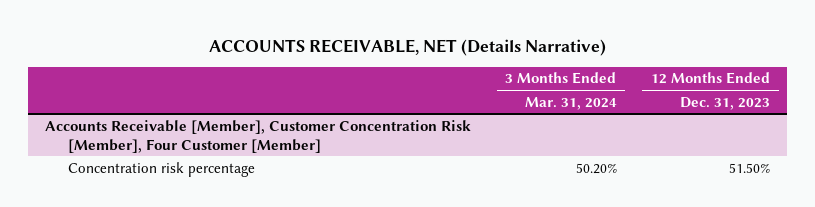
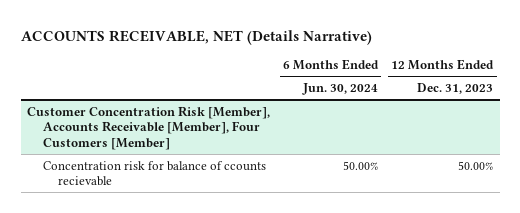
- | 3 Months Ended Mar. 31, 2024 | 12 Months Ended Dec. 31, 2023
+ | 6 Months Ended Jun. 30, 2024 | 12 Months Ended Dec. 31, 2023
- Accounts Receivable [Member], Customer Concentration Risk [Member], Four Customer [Member]
- Concentration risk percentage | 50.20% | 51.50%
+ Customer Concentration Risk [Member], Accounts Receivable [Member], Four Customers [Member]
+ Concentration risk for balance of ccounts recievable | 50.00% | 50.00%

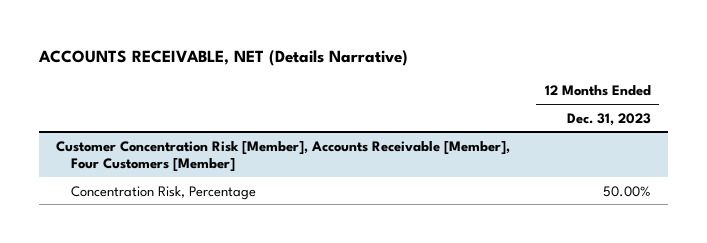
- | 6 Months Ended Jun. 30, 2024 | 12 Months Ended Dec. 31, 2023
+ | 12 Months Ended Dec. 31, 2023
@ Customer Concentration Risk [Member], Accounts Receivable [Member], Four Customers [Member]
- Concentration risk for balance of ccounts recievable | 50.00% | 50.00%
+ Concentration Risk, Percentage | 50.00%

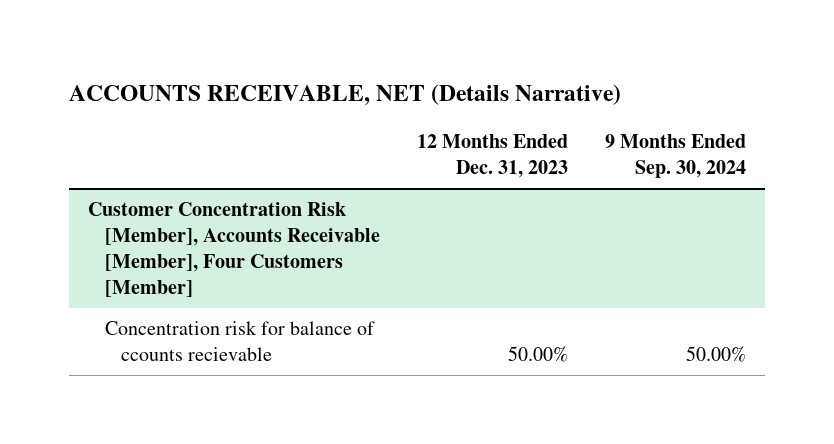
- | 12 Months Ended Dec. 31, 2023
+ | 12 Months Ended Dec. 31, 2023 | 9 Months Ended Sep. 30, 2024
@ Customer Concentration Risk [Member], Accounts Receivable [Member], Four Customers [Member]
- Concentration Risk, Percentage | 50.00%
+ Concentration risk for balance of ccounts recievable | 50.00% | 50.00%

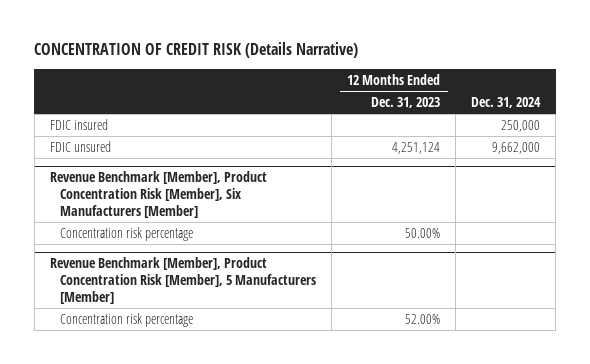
- ACCOUNTS RECEIVABLE, NET (Details Narrative)
+ CONCENTRATION OF CREDIT RISK (Details Narrative)
- | 12 Months Ended Dec. 31, 2023 | 9 Months Ended Sep. 30, 2024
+ | 12 Months Ended Dec. 31, 2023 | Dec. 31, 2024
- Customer Concentration Risk [Member], Accounts Receivable [Member], Four Customers [Member]
- Concentration risk for balance of ccounts recievable | 50.00% | 50.00%
+ FDIC insured | | 250,000
+ FDIC unsured | 4,251,124 | 9,662,000
+ Revenue Benchmark [Member], Product Concentration Risk [Member], Six Manufacturers [Member]
+ Concentration risk percentage | 50.00% |
+ Revenue Benchmark [Member], Product Concentration Risk [Member], 5 Manufacturers [Member]
+ Concentration risk percentage | 52.00% |

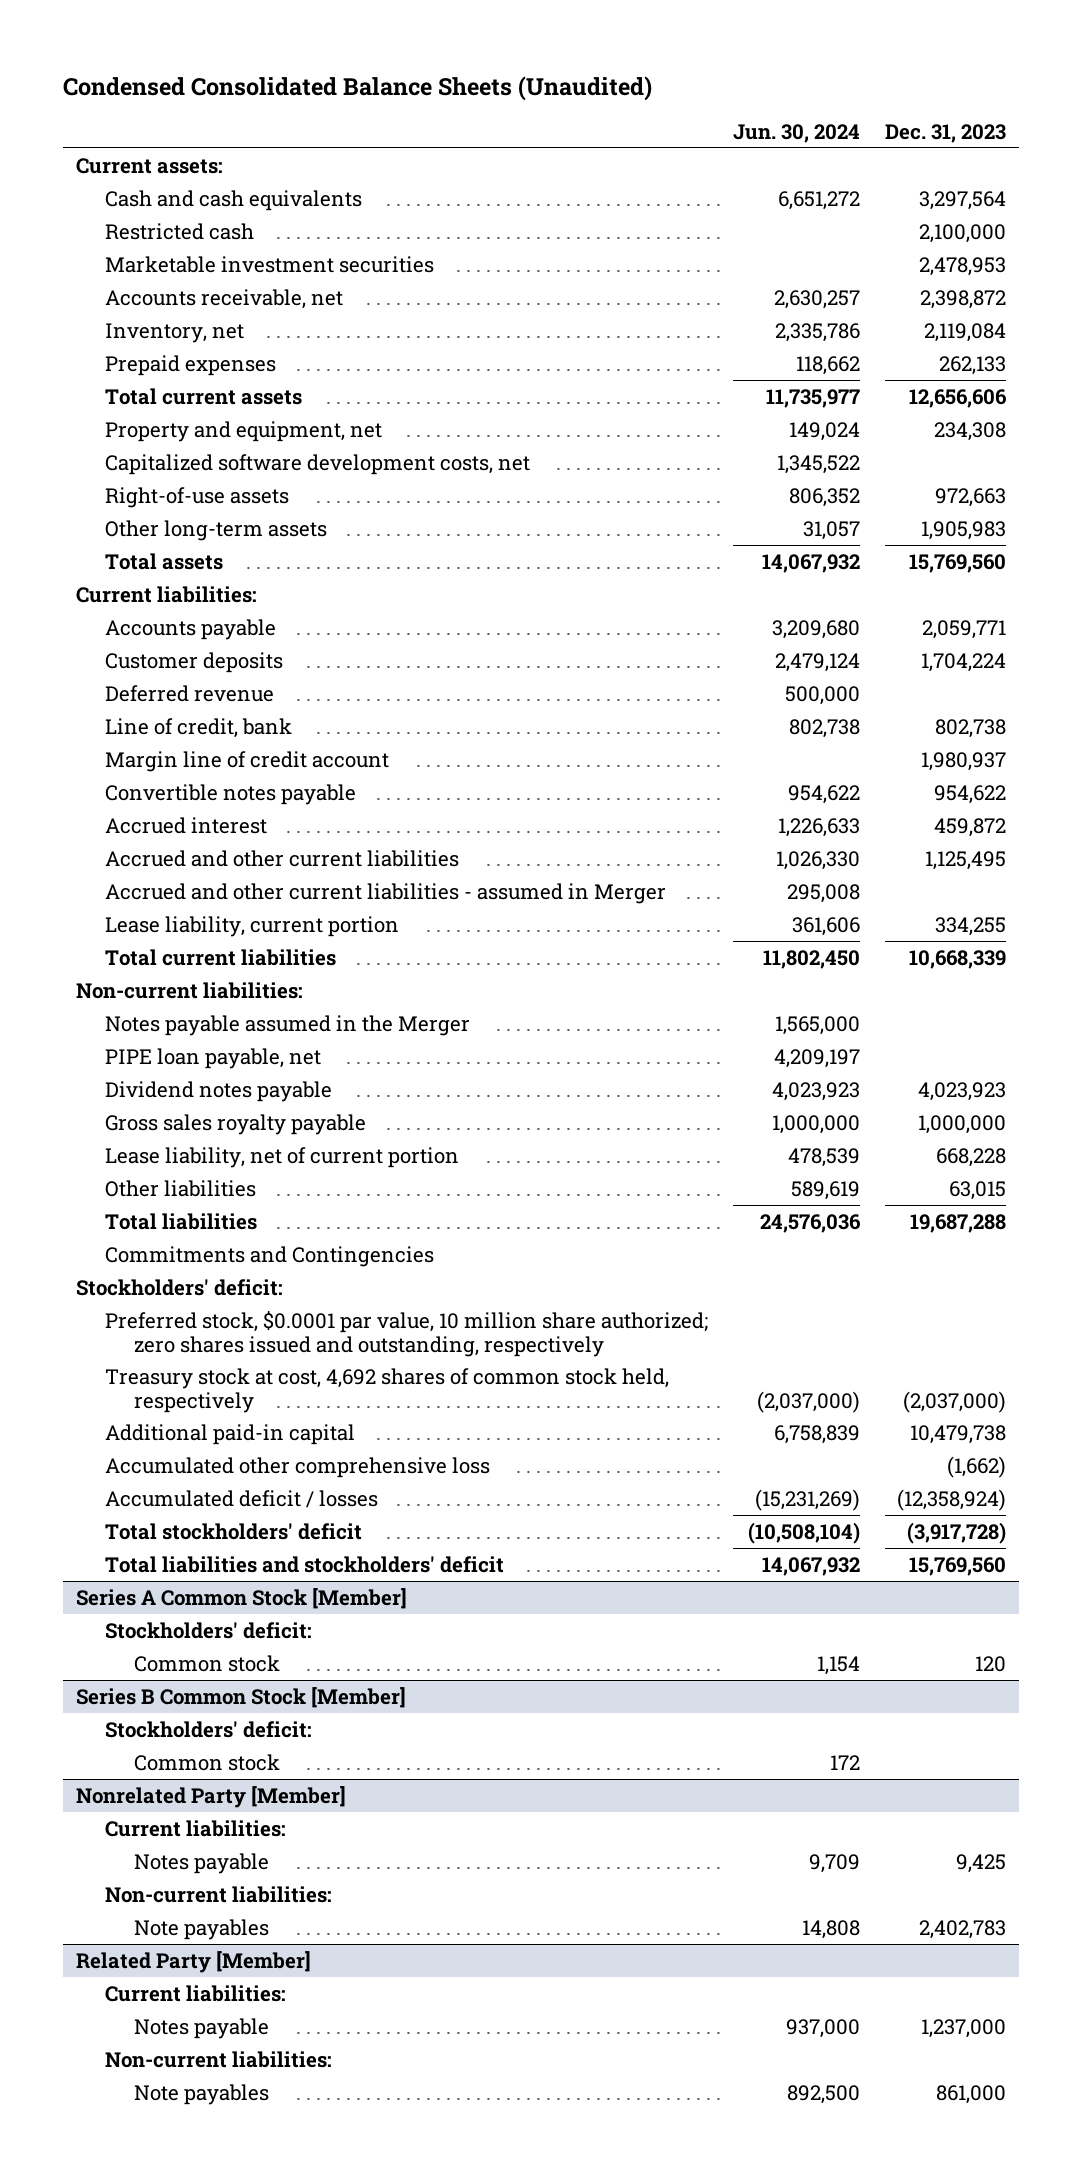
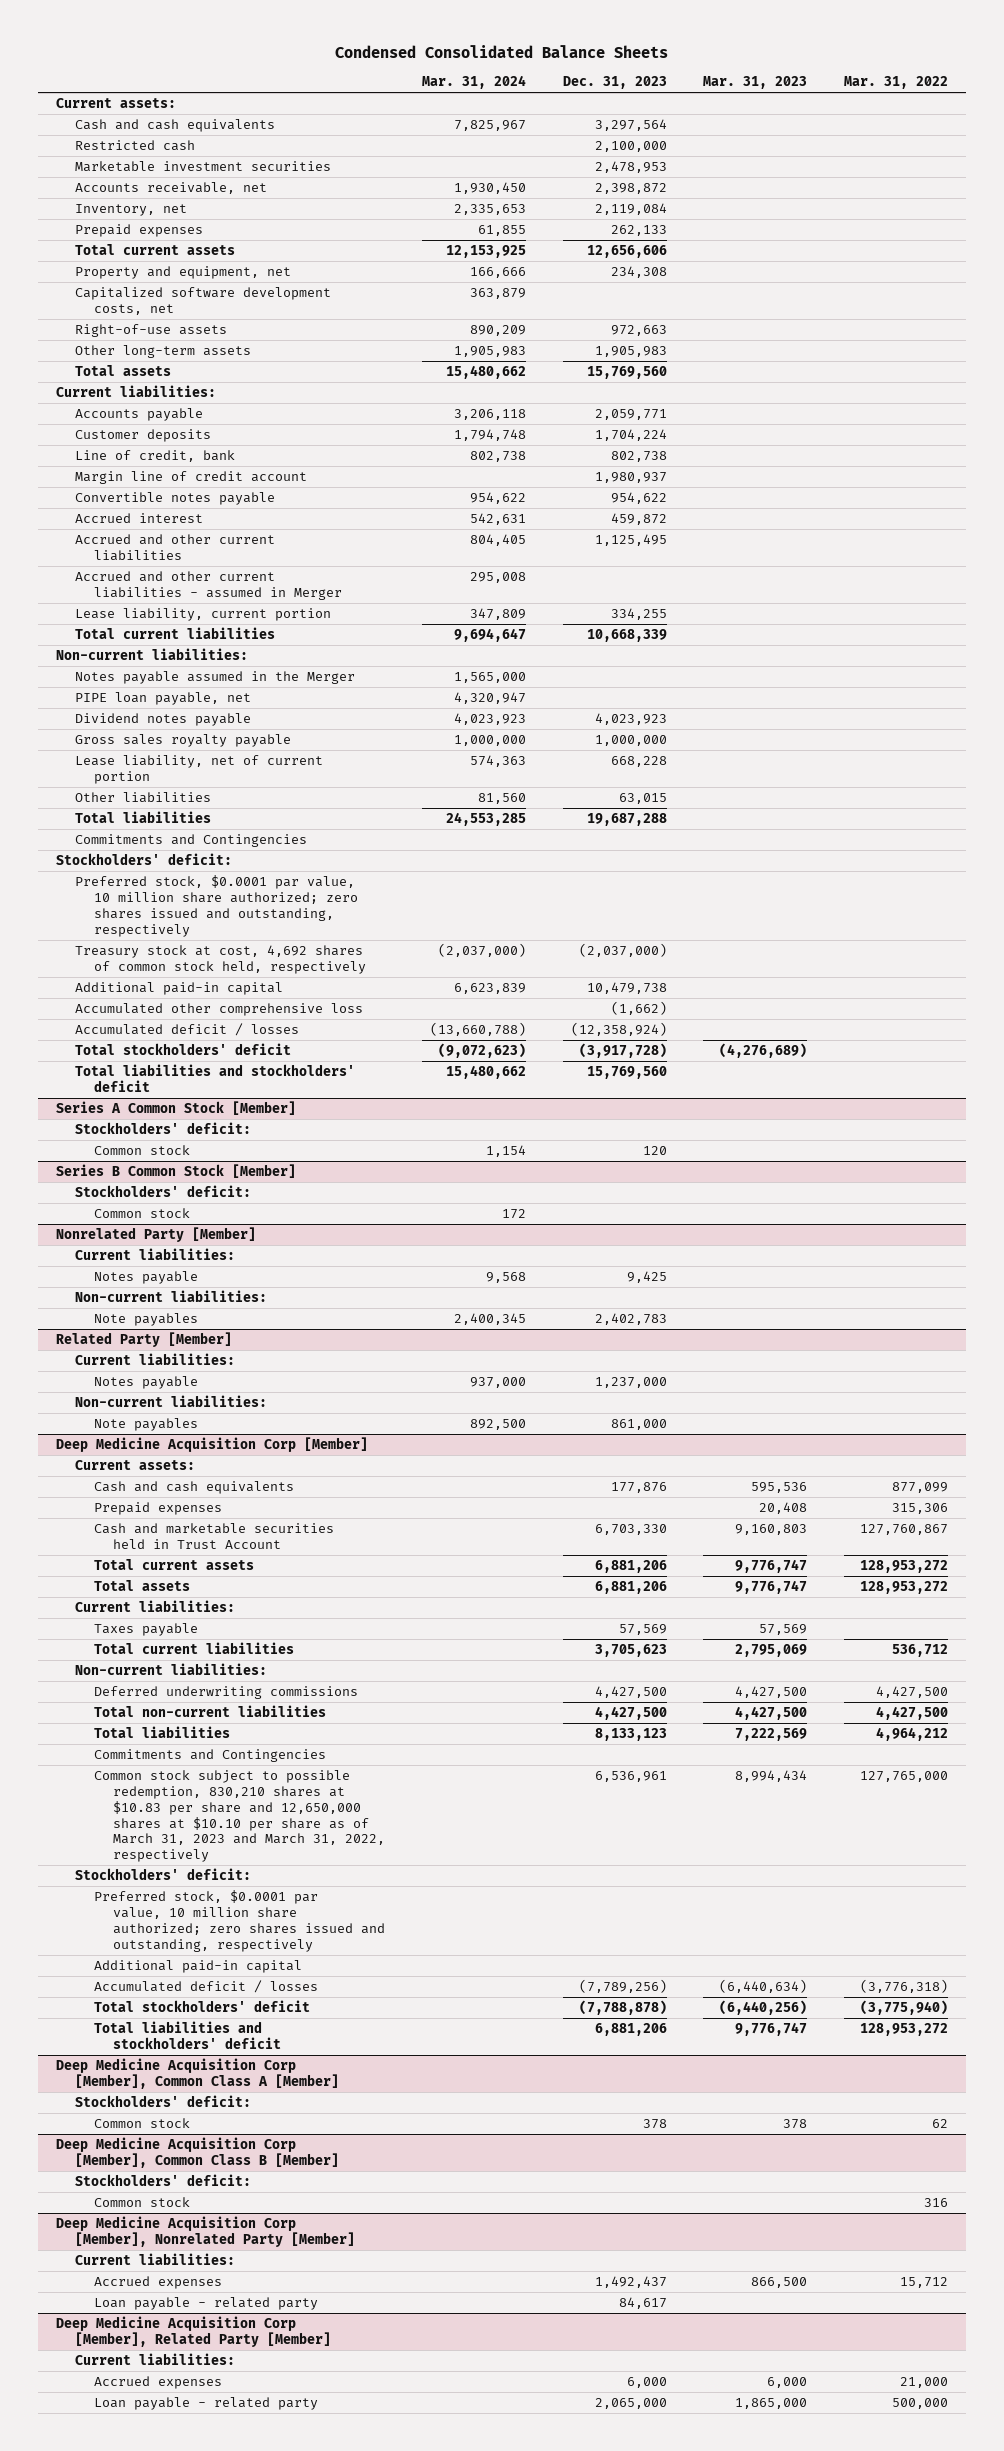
- Condensed Consolidated Balance Sheets (Unaudited)
+ Condensed Consolidated Balance Sheets
- | Jun. 30, 2024 | Dec. 31, 2023
+ | Mar. 31, 2024 | Dec. 31, 2023 | Mar. 31, 2023 | Mar. 31, 2022
- Deferred revenue | 500,000 |
+ Deep Medicine Acquisition Corp [Member]
+ Current assets:
+ Cash and cash equivalents | | 177,876 | 595,536 | 877,099
+ Prepaid expenses | | | 20,408 | 315,306
+ Cash and marketable securities held in Trust Account | | 6,703,330 | 9,160,803 | 127,760,867
+ Total current assets | | 6,881,206 | 9,776,747 | 128,953,272
+ Total assets | | 6,881,206 | 9,776,747 | 128,953,272
+ Current liabilities:
+ Taxes payable | | 57,569 | 57,569 |
+ Total current liabilities | | 3,705,623 | 2,795,069 | 536,712
+ Non-current liabilities:
+ Deferred underwriting commissions | | 4,427,500 | 4,427,500 | 4,427,500
+ Total non-current liabilities | | 4,427,500 | 4,427,500 | 4,427,500
+ Total liabilities | | 8,133,123 | 7,222,569 | 4,964,212
+ Commitments and Contingencies
+ Common stock subject to possible redemption, 830,210 shares at $10.83 per share and 12,650,000 shares at $10.10 per share as of March 31, 2023 and March 31, 2022, respectively | | 6,536,961 | 8,994,434 | 127,765,000
+ Stockholders' deficit:
+ Preferred stock, $0.0001 par value, 10 million share authorized; zero shares issued and outstanding, respectively
+ Additional paid-in capital
+ Accumulated deficit / losses | | (7,789,256) | (6,440,634) | (3,776,318)
+ Total stockholders' deficit | | (7,788,878) | (6,440,256) | (3,775,940)
+ Total liabilities and stockholders' deficit | | 6,881,206 | 9,776,747 | 128,953,272
+ Deep Medicine Acquisition Corp [Member], Common Class A [Member]
+ Stockholders' deficit:
+ Common stock | | 378 | 378 | 62
+ Deep Medicine Acquisition Corp [Member], Common Class B [Member]
+ Stockholders' deficit:
+ Common stock | | | | 316
+ Deep Medicine Acquisition Corp [Member], Nonrelated Party [Member]
+ Current liabilities:
+ Accrued expenses | | 1,492,437 | 866,500 | 15,712
+ Loan payable - related party | | 84,617 | |
+ Deep Medicine Acquisition Corp [Member], Related Party [Member]
+ Current liabilities:
+ Accrued expenses | | 6,000 | 6,000 | 21,000
+ Loan payable - related party | | 2,065,000 | 1,865,000 | 500,000

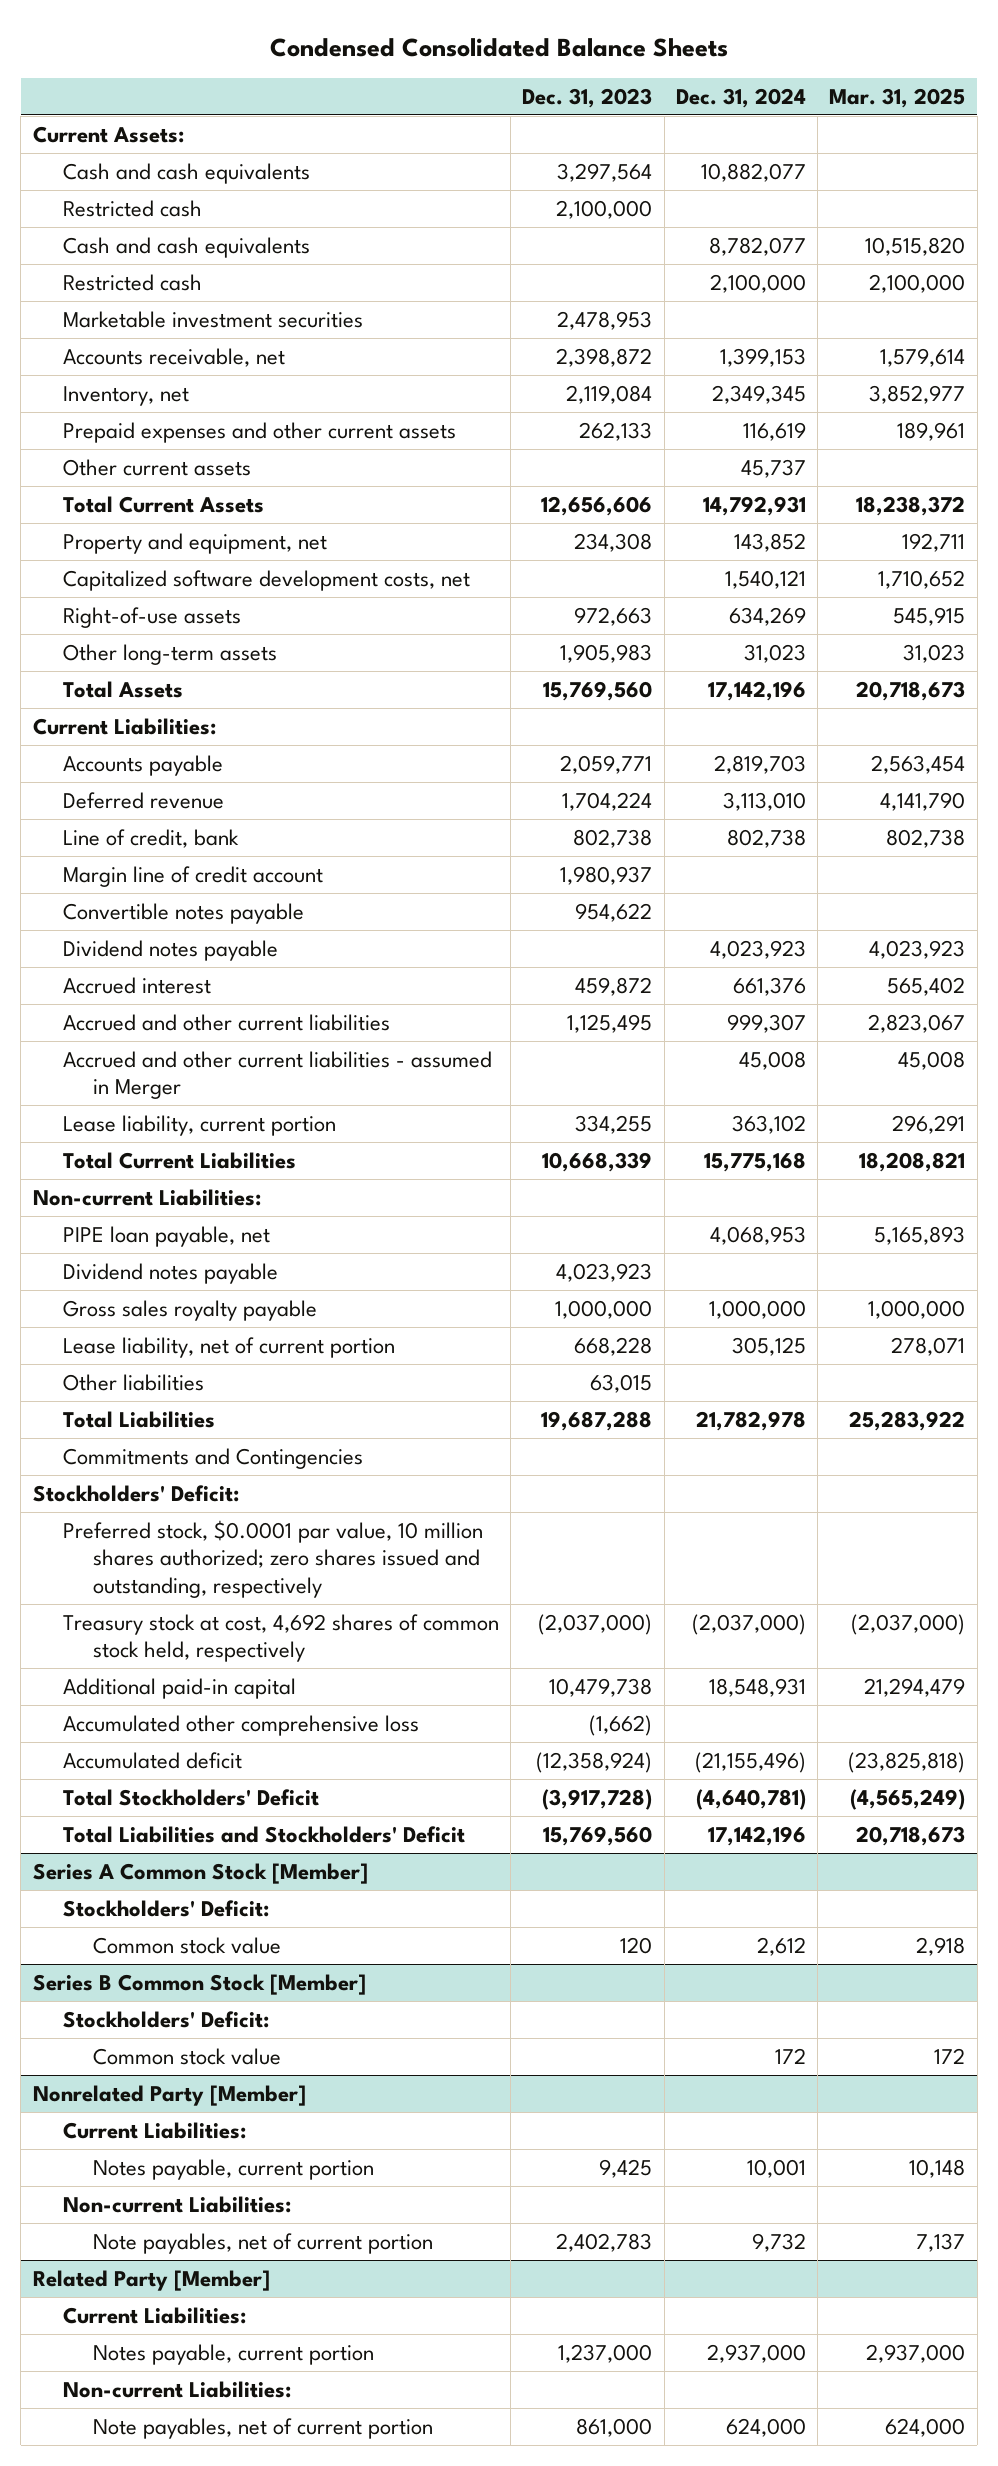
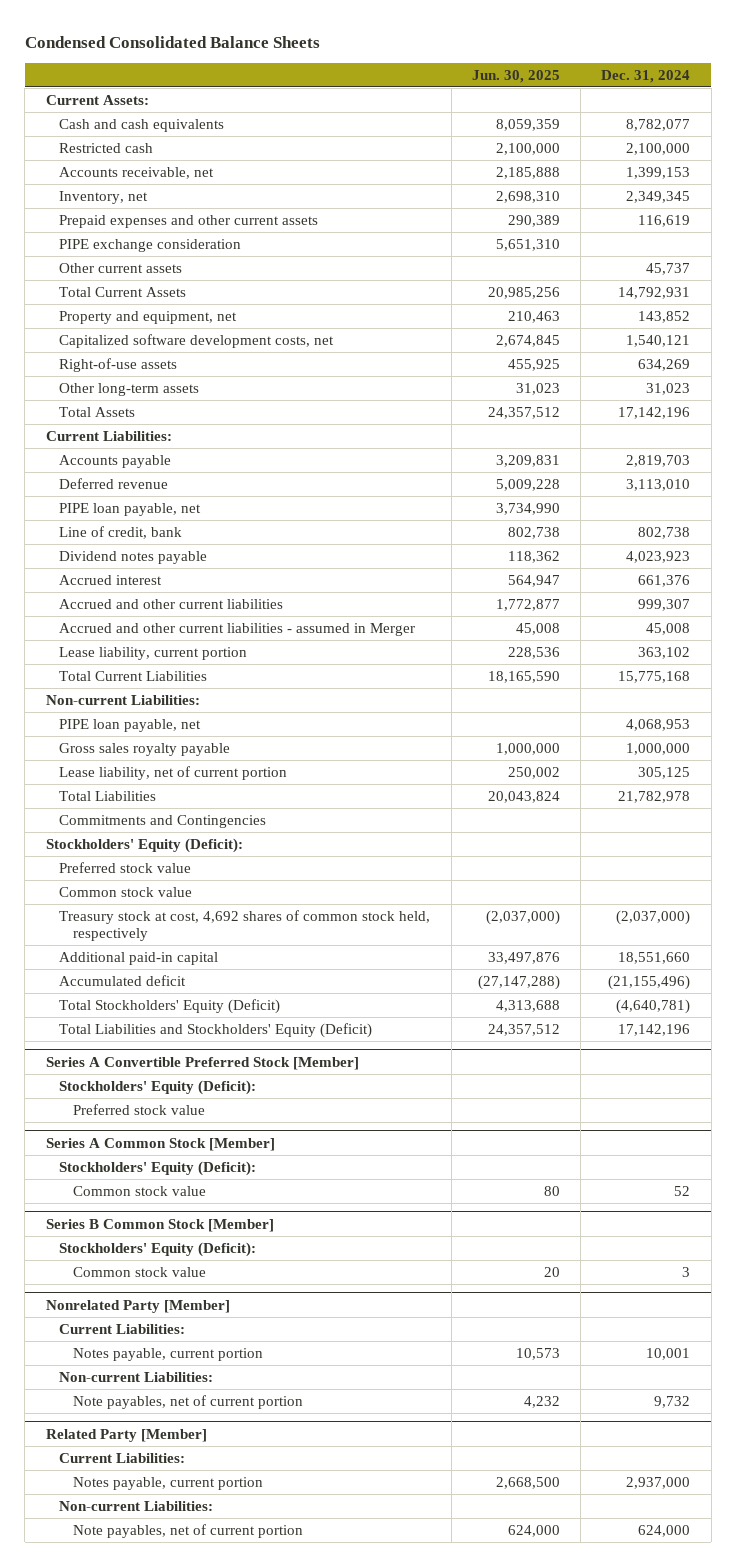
- | Dec. 31, 2023 | Dec. 31, 2024 | Mar. 31, 2025
+ | Jun. 30, 2025 | Dec. 31, 2024
- Cash and cash equivalents | 3,297,564 | 10,882,077 |
- Restricted cash | 2,100,000 | |
- Marketable investment securities | 2,478,953 | |
+ PIPE exchange consideration | 5,651,310 |
+ PIPE loan payable, net | 3,734,990 |
- Margin line of credit account | 1,980,937 | |
- Convertible notes payable | 954,622 | |
- Dividend notes payable | 4,023,923 | |
- Other liabilities | 63,015 | |
- Stockholders' Deficit:
- Preferred stock, $0.0001 par value, 10 million shares authorized; zero shares issued and outstanding, respectively
+ Stockholders' Equity (Deficit):
+ Preferred stock value
+ Common stock value
- Additional paid-in capital | 10,479,738 | 18,548,931 | 21,294,479
- Accumulated other comprehensive loss | (1,662) | |
+ Additional paid-in capital | 33,497,876 | 18,551,660
- Total Stockholders' Deficit | (3,917,728) | (4,640,781) | (4,565,249)
- Total Liabilities and Stockholders' Deficit | 15,769,560 | 17,142,196 | 20,718,673
+ Total Stockholders' Equity (Deficit) | 4,313,688 | (4,640,781)
+ Total Liabilities and Stockholders' Equity (Deficit) | 24,357,512 | 17,142,196
+ Series A Convertible Preferred Stock [Member]
+ Stockholders' Equity (Deficit):
+ Preferred stock value
@ Series A Common Stock [Member]
- Stockholders' Deficit:
- Common stock value | 120 | 2,612 | 2,918
+ Stockholders' Equity (Deficit):
+ Common stock value | 80 | 52
@ Series B Common Stock [Member]
- Stockholders' Deficit:
- Common stock value | | 172 | 172
+ Stockholders' Equity (Deficit):
+ Common stock value | 20 | 3

